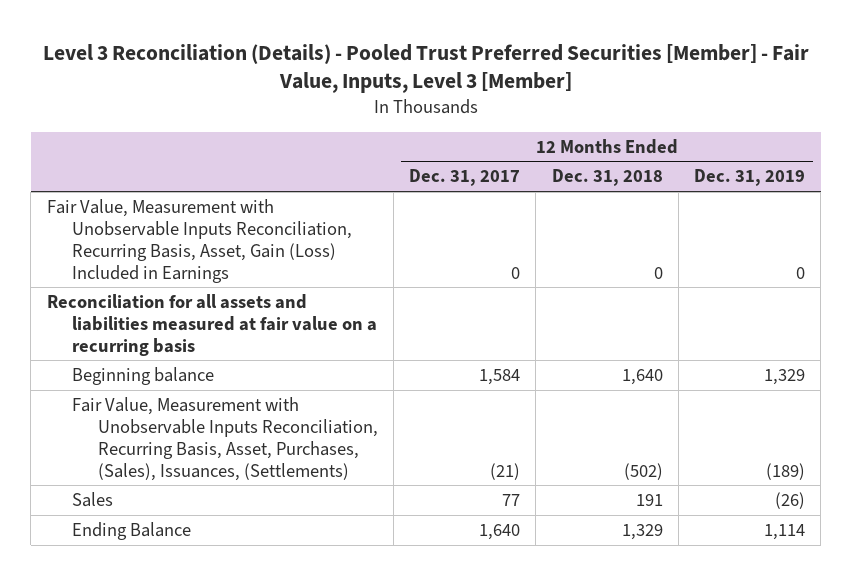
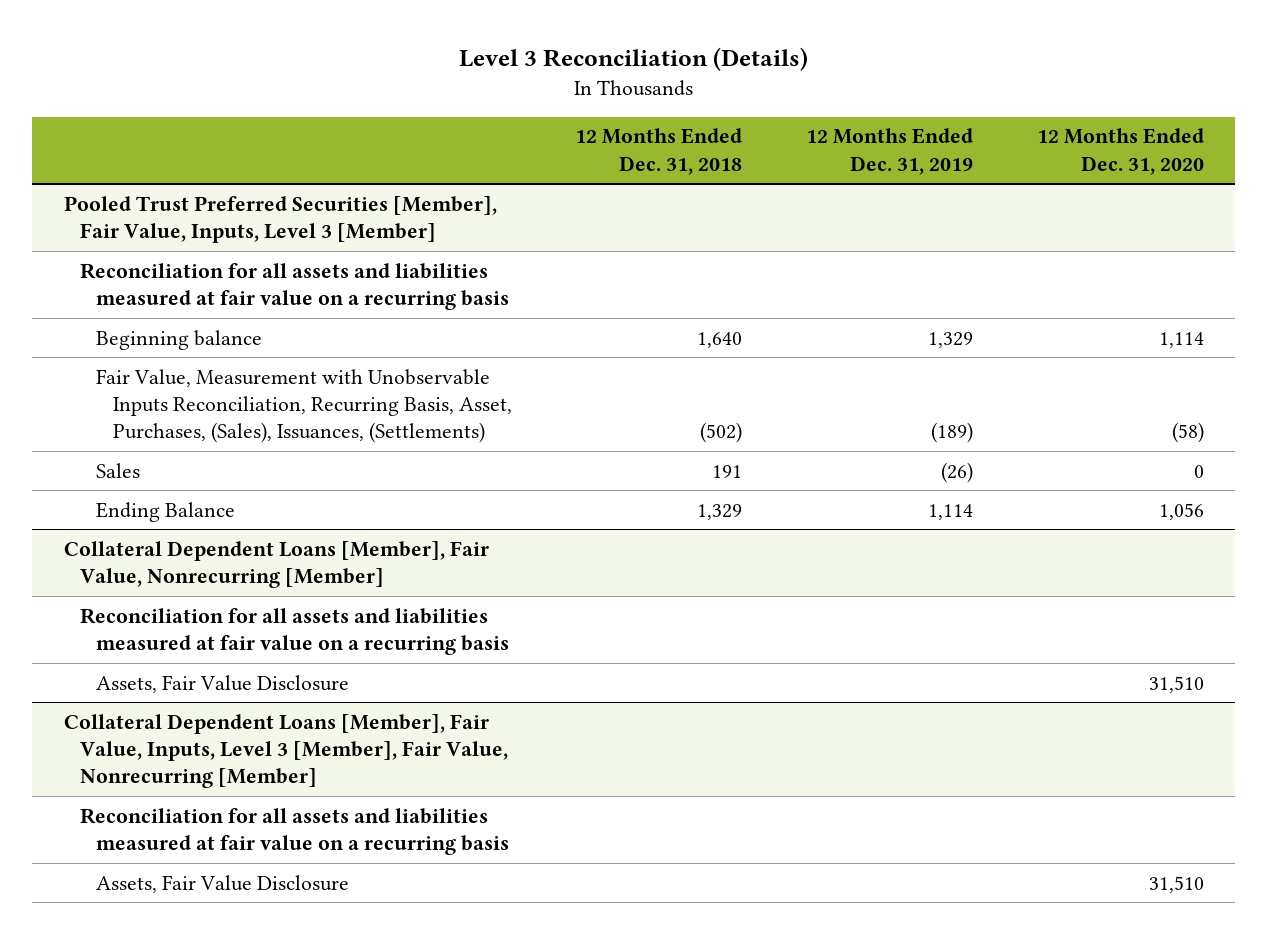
- Level 3 Reconciliation (Details) - Pooled Trust Preferred Securities [Member] - Fair Value, Inputs, Level 3 [Member]
+ Level 3 Reconciliation (Details)
- | 12 Months Ended Dec. 31, 2017 | 12 Months Ended Dec. 31, 2018 | 12 Months Ended Dec. 31, 2019
+ | 12 Months Ended Dec. 31, 2018 | 12 Months Ended Dec. 31, 2019 | 12 Months Ended Dec. 31, 2020
- Fair Value, Measurement with Unobservable Inputs Reconciliation, Recurring Basis, Asset, Gain (Loss) Included in Earnings | 0 | 0 | 0
+ Pooled Trust Preferred Securities [Member], Fair Value, Inputs, Level 3 [Member]
+ Collateral Dependent Loans [Member], Fair Value, Nonrecurring [Member]
+ Reconciliation for all assets and liabilities measured at fair value on a recurring basis
+ Assets, Fair Value Disclosure | | | 31,510
+ Collateral Dependent Loans [Member], Fair Value, Inputs, Level 3 [Member], Fair Value, Nonrecurring [Member]
+ Reconciliation for all assets and liabilities measured at fair value on a recurring basis
+ Assets, Fair Value Disclosure | | | 31,510

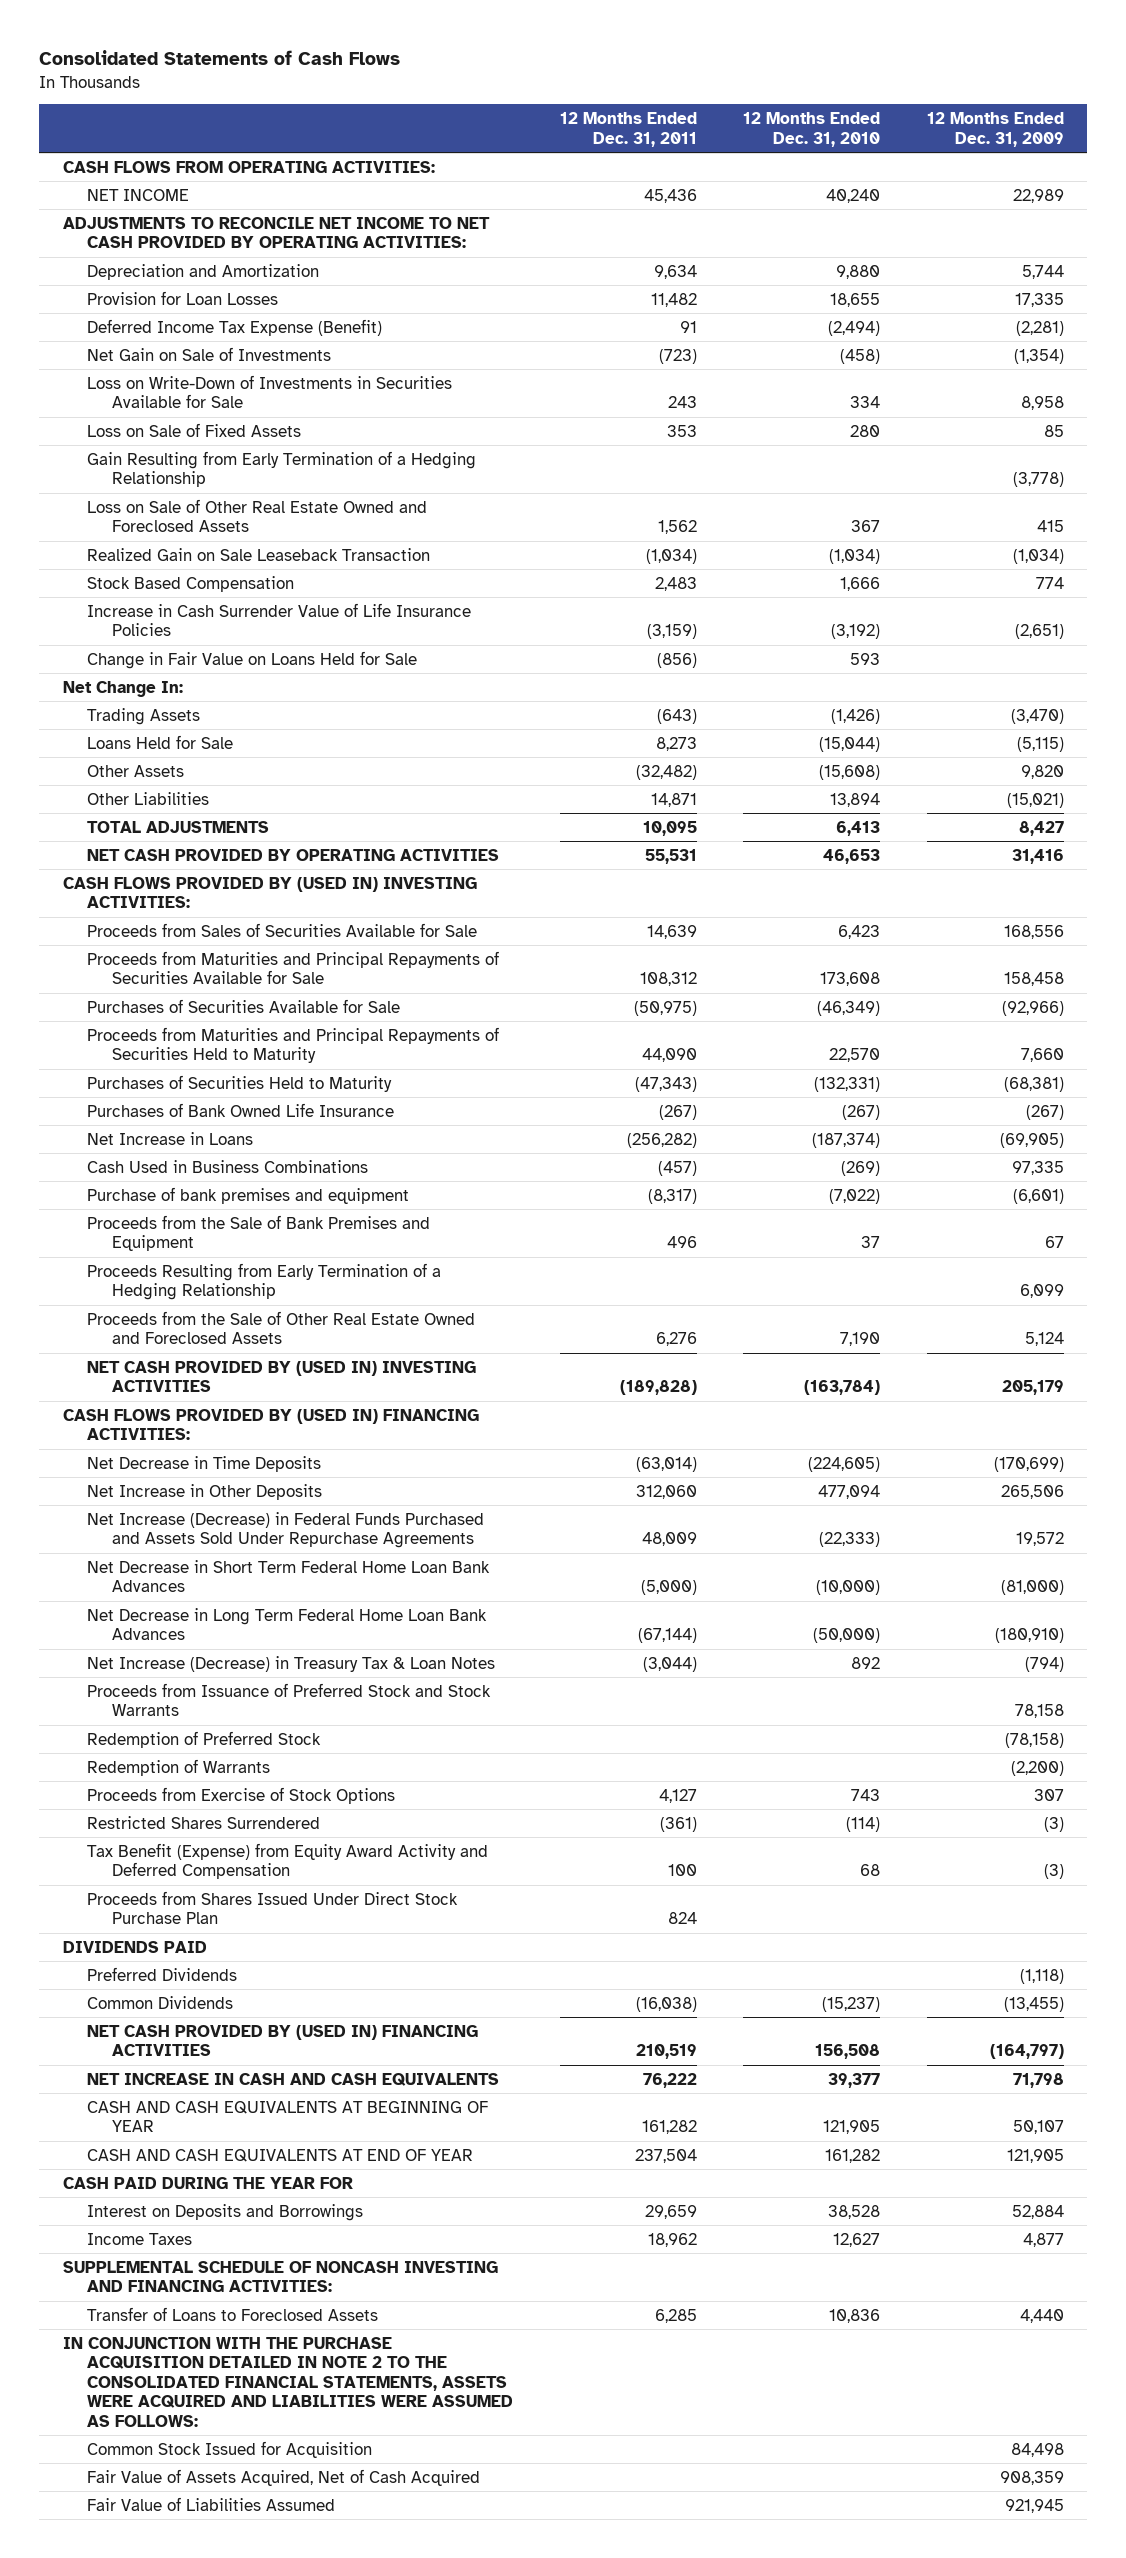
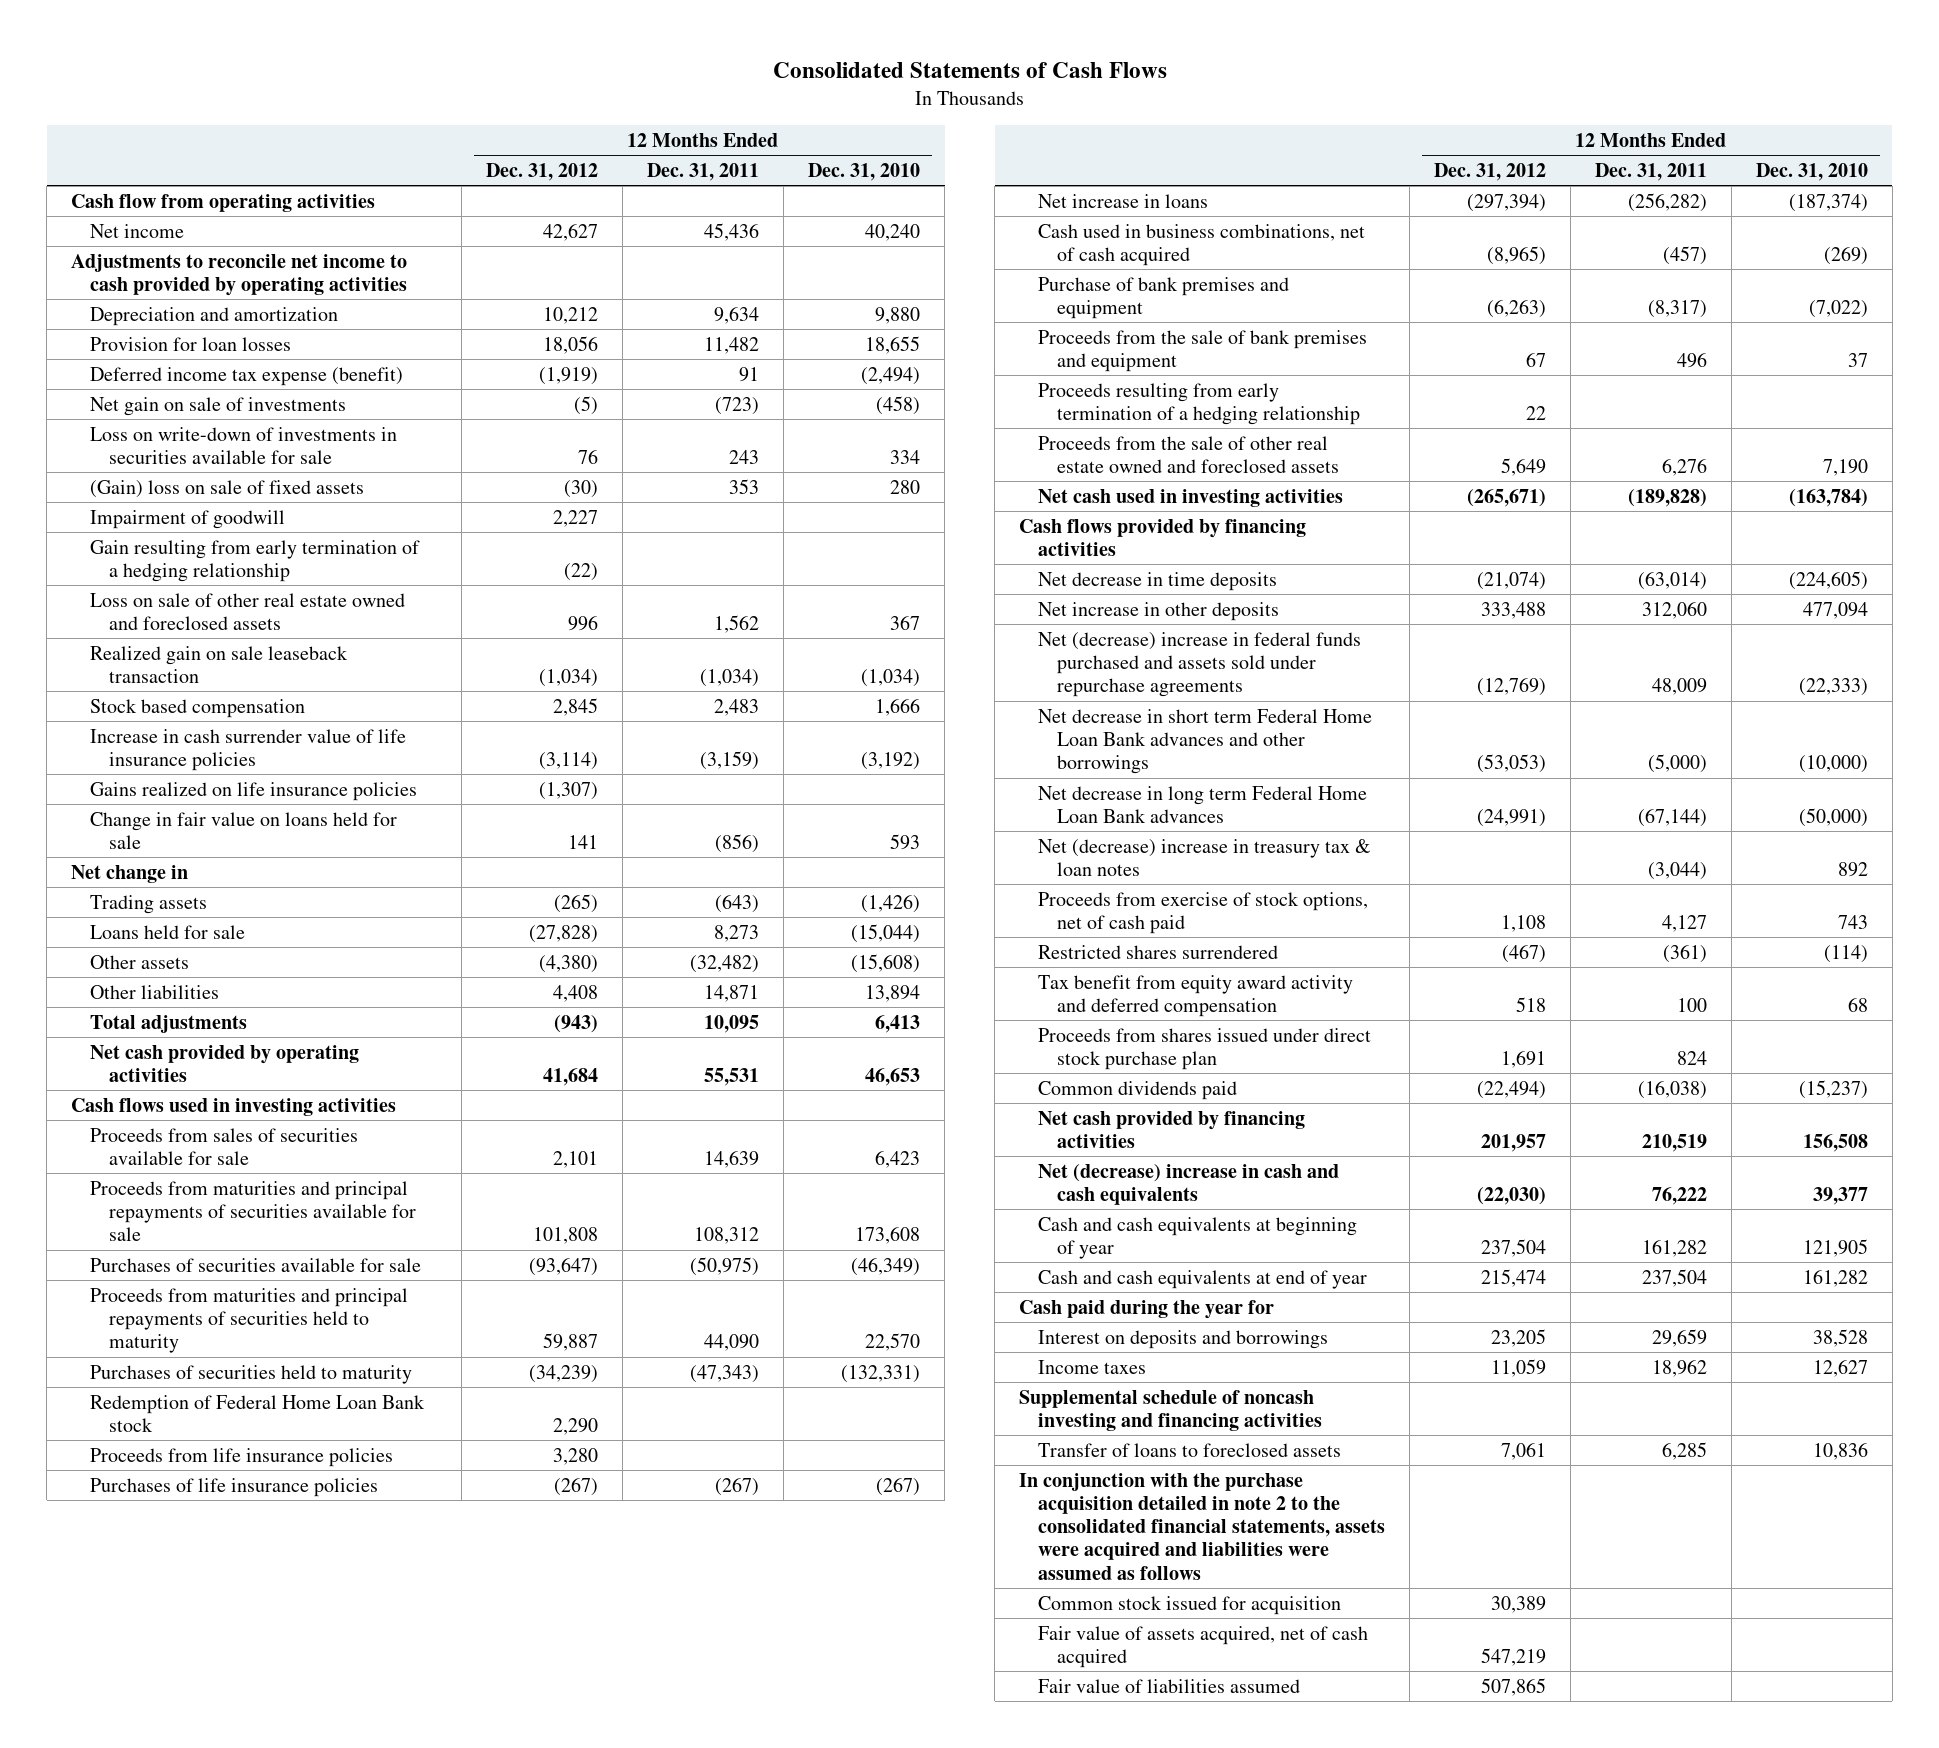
- | 12 Months Ended Dec. 31, 2011 | 12 Months Ended Dec. 31, 2010 | 12 Months Ended Dec. 31, 2009
+ | 12 Months Ended Dec. 31, 2012 | 12 Months Ended Dec. 31, 2011 | 12 Months Ended Dec. 31, 2010
- CASH FLOWS FROM OPERATING ACTIVITIES:
- NET INCOME | 45,436 | 40,240 | 22,989
- ADJUSTMENTS TO RECONCILE NET INCOME TO NET CASH PROVIDED BY OPERATING ACTIVITIES:
- Depreciation and Amortization | 9,634 | 9,880 | 5,744
- Provision for Loan Losses | 11,482 | 18,655 | 17,335
- Deferred Income Tax Expense (Benefit) | 91 | (2,494) | (2,281)
- Net Gain on Sale of Investments | (723) | (458) | (1,354)
- Loss on Write-Down of Investments in Securities Available for Sale | 243 | 334 | 8,958
- Loss on Sale of Fixed Assets | 353 | 280 | 85
- Gain Resulting from Early Termination of a Hedging Relationship | | | (3,778)
- Loss on Sale of Other Real Estate Owned and Foreclosed Assets | 1,562 | 367 | 415
- Realized Gain on Sale Leaseback Transaction | (1,034) | (1,034) | (1,034)
- Stock Based Compensation | 2,483 | 1,666 | 774
- Increase in Cash Surrender Value of Life Insurance Policies | (3,159) | (3,192) | (2,651)
- Change in Fair Value on Loans Held for Sale | (856) | 593 |
- Net Change In:
- Trading Assets | (643) | (1,426) | (3,470)
- Loans Held for Sale | 8,273 | (15,044) | (5,115)
- Other Assets | (32,482) | (15,608) | 9,820
- Other Liabilities | 14,871 | 13,894 | (15,021)
- TOTAL ADJUSTMENTS | 10,095 | 6,413 | 8,427
- NET CASH PROVIDED BY OPERATING ACTIVITIES | 55,531 | 46,653 | 31,416
- CASH FLOWS PROVIDED BY (USED IN) INVESTING ACTIVITIES:
- Proceeds from Sales of Securities Available for Sale | 14,639 | 6,423 | 168,556
- Proceeds from Maturities and Principal Repayments of Securities Available for Sale | 108,312 | 173,608 | 158,458
- Purchases of Securities Available for Sale | (50,975) | (46,349) | (92,966)
- Proceeds from Maturities and Principal Repayments of Securities Held to Maturity | 44,090 | 22,570 | 7,660
- Purchases of Securities Held to Maturity | (47,343) | (132,331) | (68,381)
- Purchases of Bank Owned Life Insurance | (267) | (267) | (267)
- Net Increase in Loans | (256,282) | (187,374) | (69,905)
- Cash Used in Business Combinations | (457) | (269) | 97,335
+ Cash flow from operating activities
+ Net income | 42,627 | 45,436 | 40,240
+ Adjustments to reconcile net income to cash provided by operating activities
+ Depreciation and amortization | 10,212 | 9,634 | 9,880
+ Provision for loan losses | 18,056 | 11,482 | 18,655
+ Deferred income tax expense (benefit) | (1,919) | 91 | (2,494)
+ Net gain on sale of investments | (5) | (723) | (458)
+ Loss on write-down of investments in securities available for sale | 76 | 243 | 334
+ (Gain) loss on sale of fixed assets | (30) | 353 | 280
+ Impairment of goodwill | 2,227 | |
+ Gain resulting from early termination of a hedging relationship | (22) | |
+ Loss on sale of other real estate owned and foreclosed assets | 996 | 1,562 | 367
+ Realized gain on sale leaseback transaction | (1,034) | (1,034) | (1,034)
+ Stock based compensation | 2,845 | 2,483 | 1,666
+ Increase in cash surrender value of life insurance policies | (3,114) | (3,159) | (3,192)
+ Gains realized on life insurance policies | (1,307) | |
+ Change in fair value on loans held for sale | 141 | (856) | 593
+ Net change in
+ Trading assets | (265) | (643) | (1,426)
+ Loans held for sale | (27,828) | 8,273 | (15,044)
+ Other assets | (4,380) | (32,482) | (15,608)
+ Other liabilities | 4,408 | 14,871 | 13,894
+ Total adjustments | (943) | 10,095 | 6,413
+ Net cash provided by operating activities | 41,684 | 55,531 | 46,653
+ Cash flows used in investing activities
+ Proceeds from sales of securities available for sale | 2,101 | 14,639 | 6,423
+ Proceeds from maturities and principal repayments of securities available for sale | 101,808 | 108,312 | 173,608
+ Purchases of securities available for sale | (93,647) | (50,975) | (46,349)
+ Proceeds from maturities and principal repayments of securities held to maturity | 59,887 | 44,090 | 22,570
+ Purchases of securities held to maturity | (34,239) | (47,343) | (132,331)
+ Redemption of Federal Home Loan Bank stock | 2,290 | |
+ Proceeds from life insurance policies | 3,280 | |
+ Purchases of life insurance policies | (267) | (267) | (267)
+ Net increase in loans | (297,394) | (256,282) | (187,374)
+ Cash used in business combinations, net of cash acquired | (8,965) | (457) | (269)
- Proceeds from the Sale of Bank Premises and Equipment | 496 | 37 | 67
- Proceeds Resulting from Early Termination of a Hedging Relationship | | | 6,099
- Proceeds from the Sale of Other Real Estate Owned and Foreclosed Assets | 6,276 | 7,190 | 5,124
- NET CASH PROVIDED BY (USED IN) INVESTING ACTIVITIES | (189,828) | (163,784) | 205,179
- CASH FLOWS PROVIDED BY (USED IN) FINANCING ACTIVITIES:
- Net Decrease in Time Deposits | (63,014) | (224,605) | (170,699)
- Net Increase in Other Deposits | 312,060 | 477,094 | 265,506
- Net Increase (Decrease) in Federal Funds Purchased and Assets Sold Under Repurchase Agreements | 48,009 | (22,333) | 19,572
- Net Decrease in Short Term Federal Home Loan Bank Advances | (5,000) | (10,000) | (81,000)
- Net Decrease in Long Term Federal Home Loan Bank Advances | (67,144) | (50,000) | (180,910)
- Net Increase (Decrease) in Treasury Tax & Loan Notes | (3,044) | 892 | (794)
- Proceeds from Issuance of Preferred Stock and Stock Warrants | | | 78,158
- Redemption of Preferred Stock | | | (78,158)
- Redemption of Warrants | | | (2,200)
- Proceeds from Exercise of Stock Options | 4,127 | 743 | 307
- Restricted Shares Surrendered | (361) | (114) | (3)
- Tax Benefit (Expense) from Equity Award Activity and Deferred Compensation | 100 | 68 | (3)
- Proceeds from Shares Issued Under Direct Stock Purchase Plan | 824 | |
- DIVIDENDS PAID
- Preferred Dividends | | | (1,118)
- Common Dividends | (16,038) | (15,237) | (13,455)
- NET CASH PROVIDED BY (USED IN) FINANCING ACTIVITIES | 210,519 | 156,508 | (164,797)
- NET INCREASE IN CASH AND CASH EQUIVALENTS | 76,222 | 39,377 | 71,798
- CASH AND CASH EQUIVALENTS AT BEGINNING OF YEAR | 161,282 | 121,905 | 50,107
- CASH AND CASH EQUIVALENTS AT END OF YEAR | 237,504 | 161,282 | 121,905
- CASH PAID DURING THE YEAR FOR
- Interest on Deposits and Borrowings | 29,659 | 38,528 | 52,884
- Income Taxes | 18,962 | 12,627 | 4,877
- SUPPLEMENTAL SCHEDULE OF NONCASH INVESTING AND FINANCING ACTIVITIES:
- Transfer of Loans to Foreclosed Assets | 6,285 | 10,836 | 4,440
- IN CONJUNCTION WITH THE PURCHASE ACQUISITION DETAILED IN NOTE 2 TO THE CONSOLIDATED FINANCIAL STATEMENTS, ASSETS WERE ACQUIRED AND LIABILITIES WERE ASSUMED AS FOLLOWS:
- Common Stock Issued for Acquisition | | | 84,498
- Fair Value of Assets Acquired, Net of Cash Acquired | | | 908,359
- Fair Value of Liabilities Assumed | | | 921,945
+ Proceeds from the sale of bank premises and equipment | 67 | 496 | 37
+ Proceeds resulting from early termination of a hedging relationship | 22 | |
+ Proceeds from the sale of other real estate owned and foreclosed assets | 5,649 | 6,276 | 7,190
+ Net cash used in investing activities | (265,671) | (189,828) | (163,784)
+ Cash flows provided by financing activities
+ Net decrease in time deposits | (21,074) | (63,014) | (224,605)
+ Net increase in other deposits | 333,488 | 312,060 | 477,094
+ Net (decrease) increase in federal funds purchased and assets sold under repurchase agreements | (12,769) | 48,009 | (22,333)
+ Net decrease in short term Federal Home Loan Bank advances and other borrowings | (53,053) | (5,000) | (10,000)
+ Net decrease in long term Federal Home Loan Bank advances | (24,991) | (67,144) | (50,000)
+ Net (decrease) increase in treasury tax & loan notes | | (3,044) | 892
+ Proceeds from exercise of stock options, net of cash paid | 1,108 | 4,127 | 743
+ Restricted shares surrendered | (467) | (361) | (114)
+ Tax benefit from equity award activity and deferred compensation | 518 | 100 | 68
+ Proceeds from shares issued under direct stock purchase plan | 1,691 | 824 |
+ Common dividends paid | (22,494) | (16,038) | (15,237)
+ Net cash provided by financing activities | 201,957 | 210,519 | 156,508
+ Net (decrease) increase in cash and cash equivalents | (22,030) | 76,222 | 39,377
+ Cash and cash equivalents at beginning of year | 237,504 | 161,282 | 121,905
+ Cash and cash equivalents at end of year | 215,474 | 237,504 | 161,282
+ Cash paid during the year for
+ Interest on deposits and borrowings | 23,205 | 29,659 | 38,528
+ Income taxes | 11,059 | 18,962 | 12,627
+ Supplemental schedule of noncash investing and financing activities
+ Transfer of loans to foreclosed assets | 7,061 | 6,285 | 10,836
+ In conjunction with the purchase acquisition detailed in note 2 to the consolidated financial statements, assets were acquired and liabilities were assumed as follows
+ Common stock issued for acquisition | 30,389 | |
+ Fair value of assets acquired, net of cash acquired | 547,219 | |
+ Fair value of liabilities assumed | 507,865 | |

